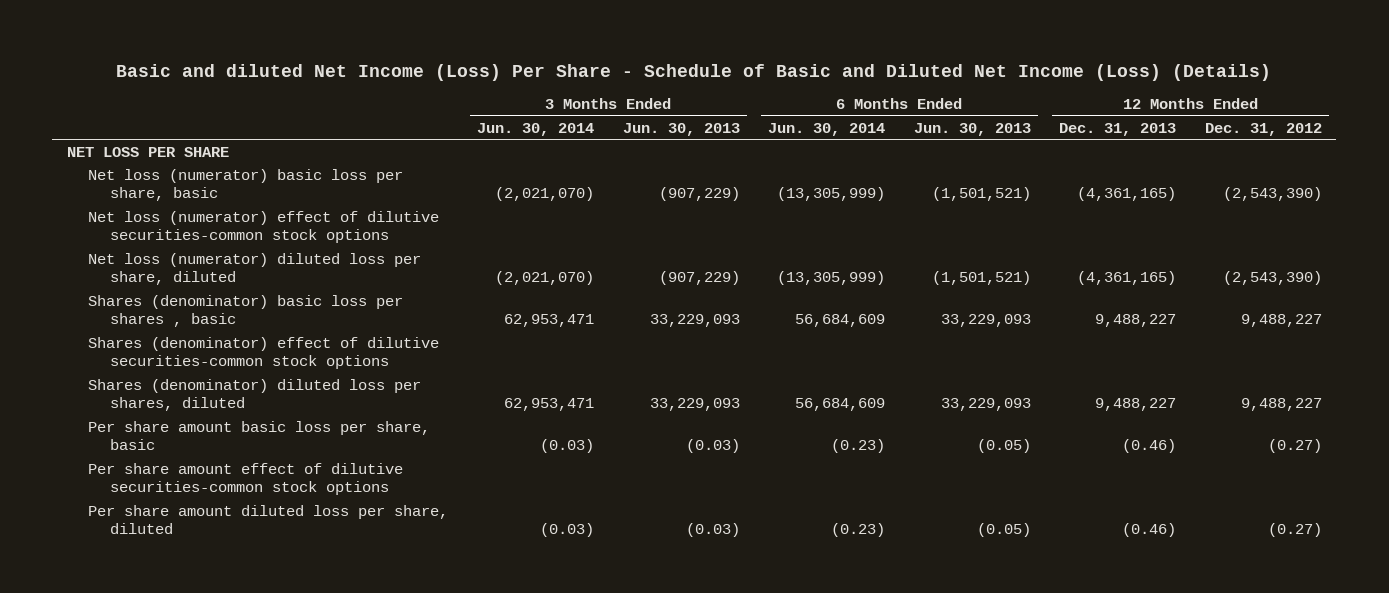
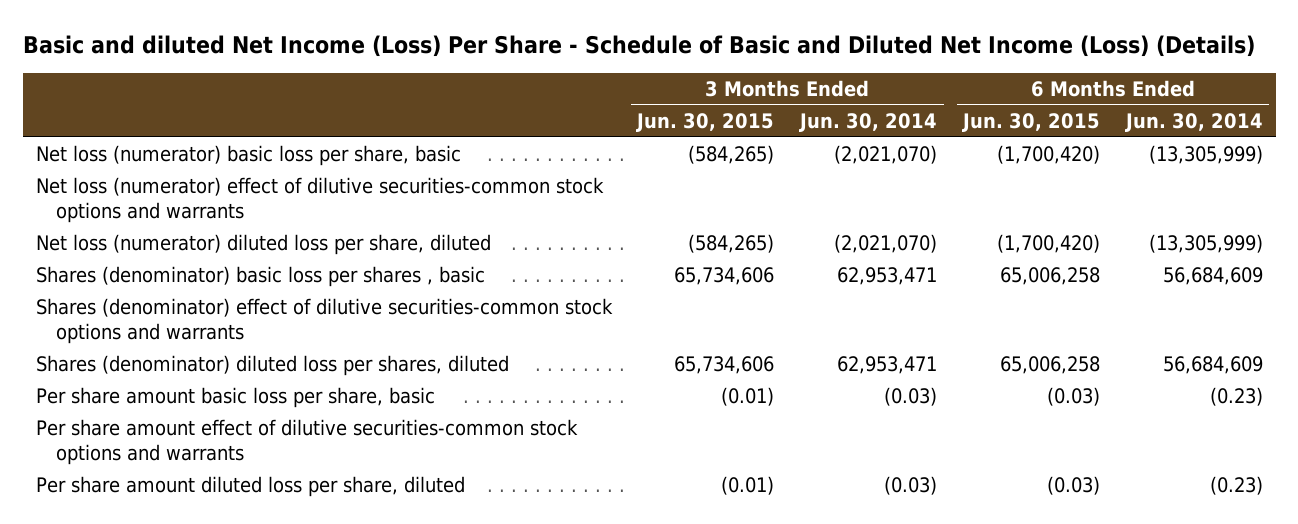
- | 3 Months Ended Jun. 30, 2014 | 3 Months Ended Jun. 30, 2013 | 6 Months Ended Jun. 30, 2014 | 6 Months Ended Jun. 30, 2013 | 12 Months Ended Dec. 31, 2013 | 12 Months Ended Dec. 31, 2012
+ | 3 Months Ended Jun. 30, 2015 | 3 Months Ended Jun. 30, 2014 | 6 Months Ended Jun. 30, 2015 | 6 Months Ended Jun. 30, 2014
- NET LOSS PER SHARE
- Net loss (numerator) effect of dilutive securities-common stock options
+ Net loss (numerator) effect of dilutive securities-common stock options and warrants
- Shares (denominator) effect of dilutive securities-common stock options
+ Shares (denominator) effect of dilutive securities-common stock options and warrants
- Per share amount effect of dilutive securities-common stock options
+ Per share amount effect of dilutive securities-common stock options and warrants

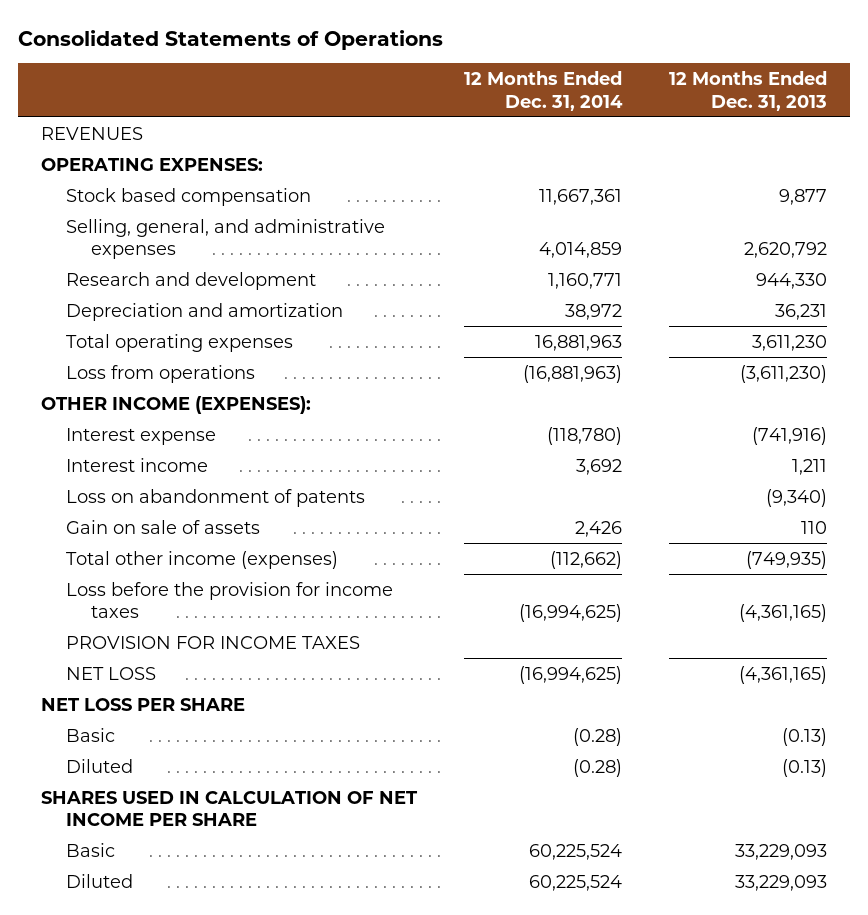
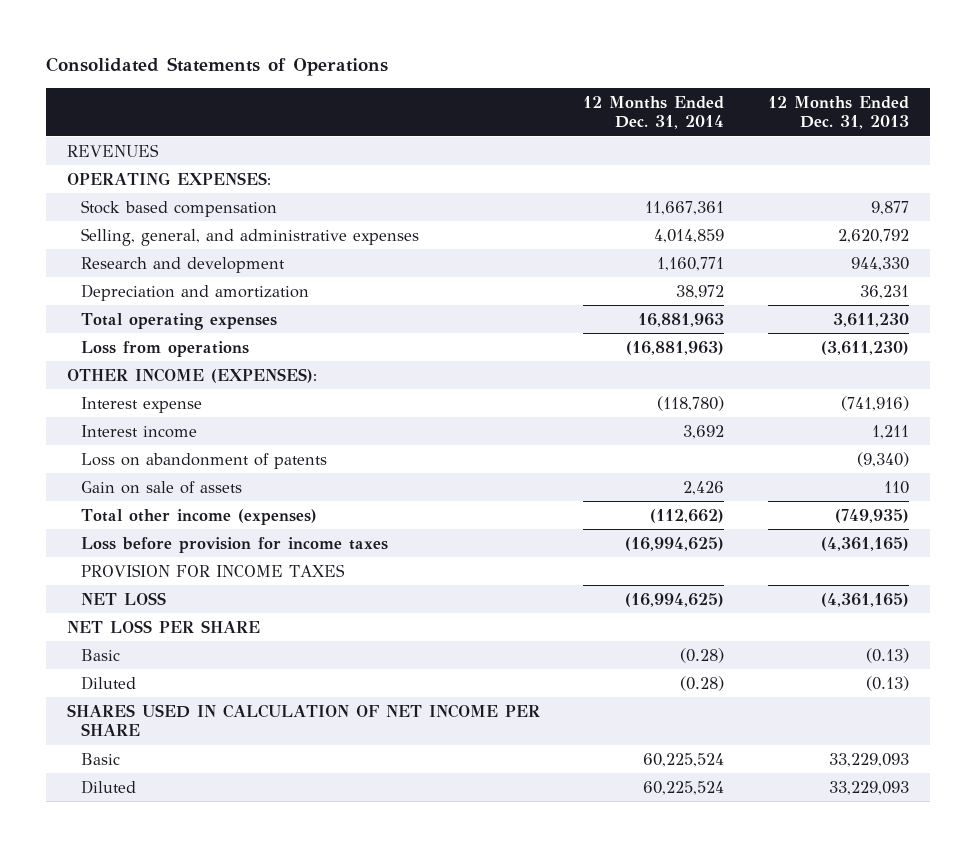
- Loss before the provision for income taxes | (16,994,625) | (4,361,165)
+ Loss before provision for income taxes | (16,994,625) | (4,361,165)

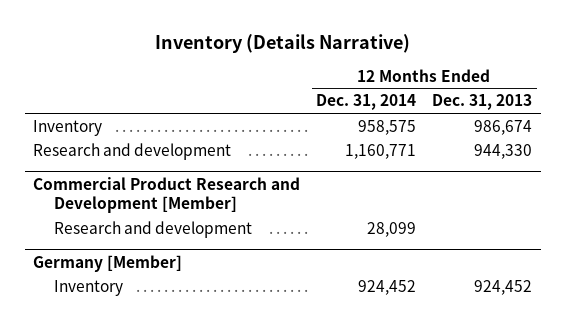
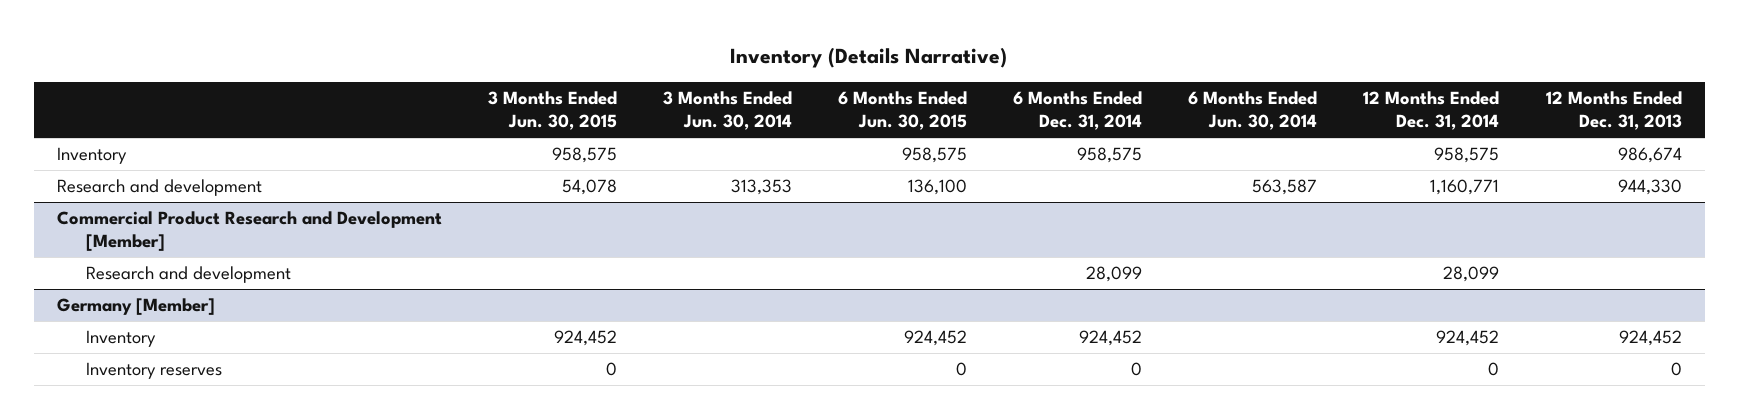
- | 12 Months Ended Dec. 31, 2014 | 12 Months Ended Dec. 31, 2013
+ | 3 Months Ended Jun. 30, 2015 | 3 Months Ended Jun. 30, 2014 | 6 Months Ended Jun. 30, 2015 | 6 Months Ended Dec. 31, 2014 | 6 Months Ended Jun. 30, 2014 | 12 Months Ended Dec. 31, 2014 | 12 Months Ended Dec. 31, 2013
@ Germany [Member]
+ Inventory reserves | 0 | | 0 | 0 | | 0 | 0

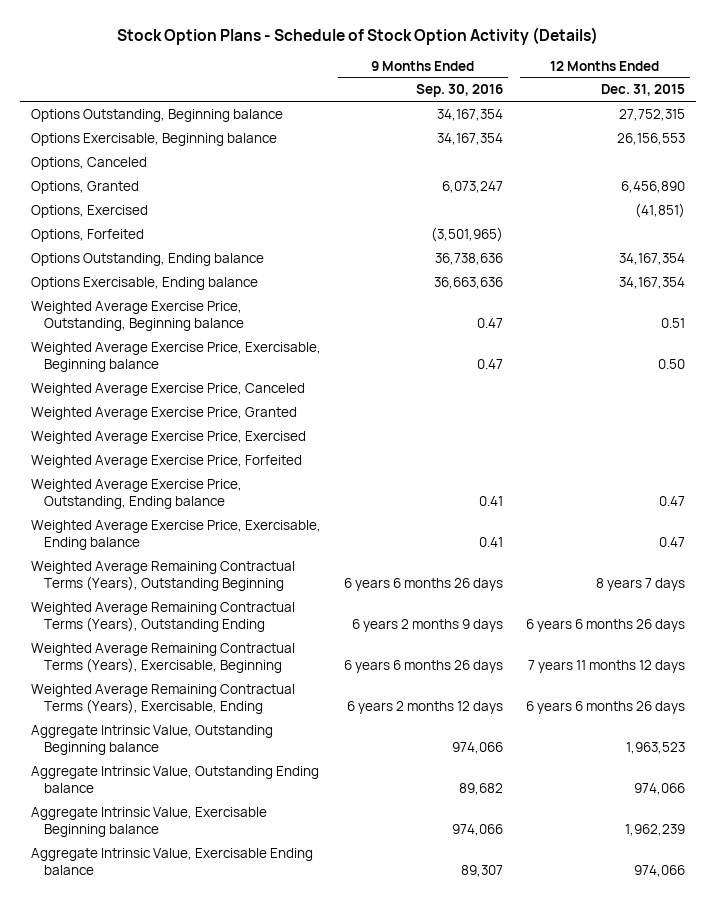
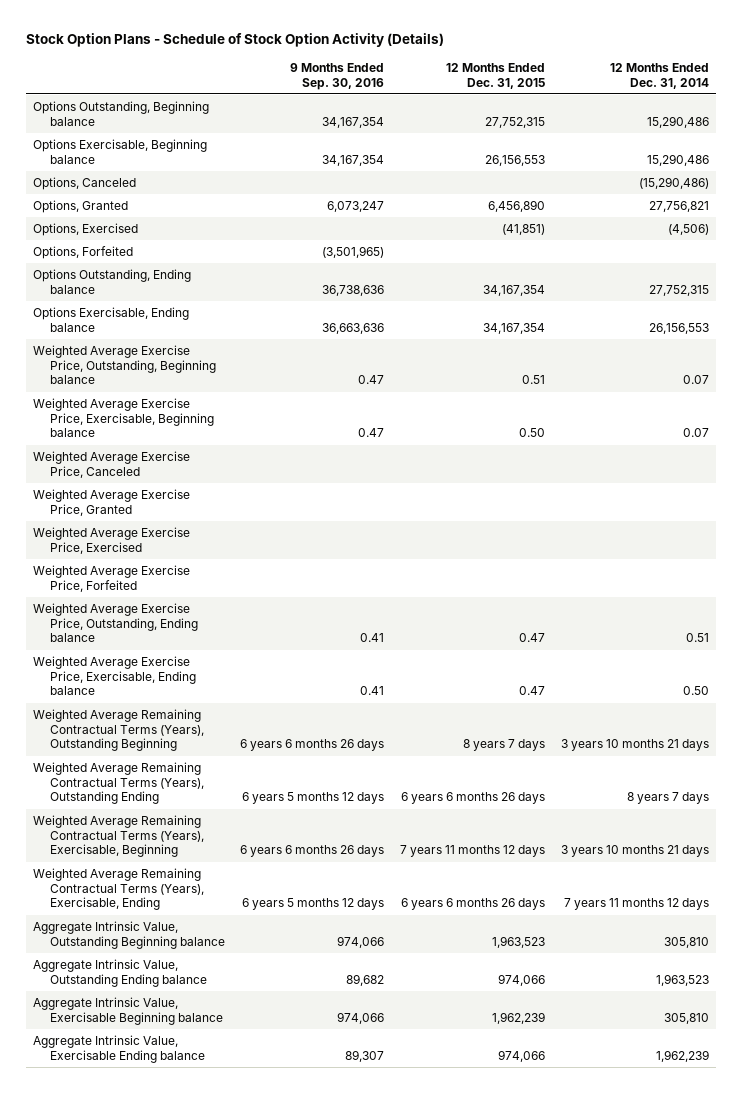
- | 9 Months Ended Sep. 30, 2016 | 12 Months Ended Dec. 31, 2015
+ | 9 Months Ended Sep. 30, 2016 | 12 Months Ended Dec. 31, 2015 | 12 Months Ended Dec. 31, 2014
- Weighted Average Remaining Contractual Terms (Years), Outstanding Ending | 6 years 2 months 9 days | 6 years 6 months 26 days
+ Weighted Average Remaining Contractual Terms (Years), Outstanding Ending | 6 years 5 months 12 days | 6 years 6 months 26 days | 8 years 7 days
- Weighted Average Remaining Contractual Terms (Years), Exercisable, Ending | 6 years 2 months 12 days | 6 years 6 months 26 days
+ Weighted Average Remaining Contractual Terms (Years), Exercisable, Ending | 6 years 5 months 12 days | 6 years 6 months 26 days | 7 years 11 months 12 days

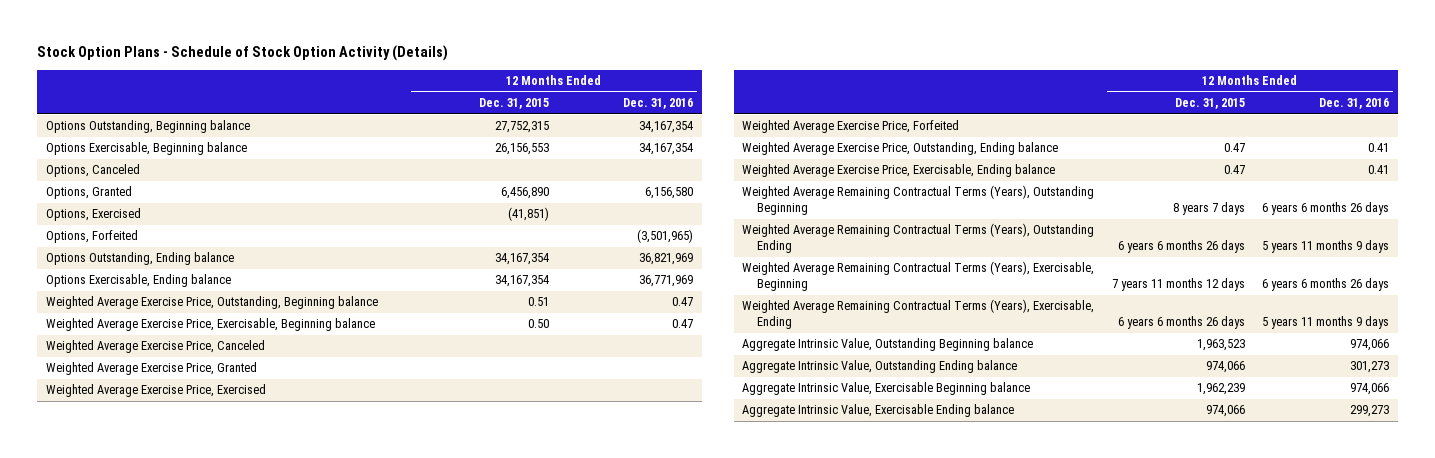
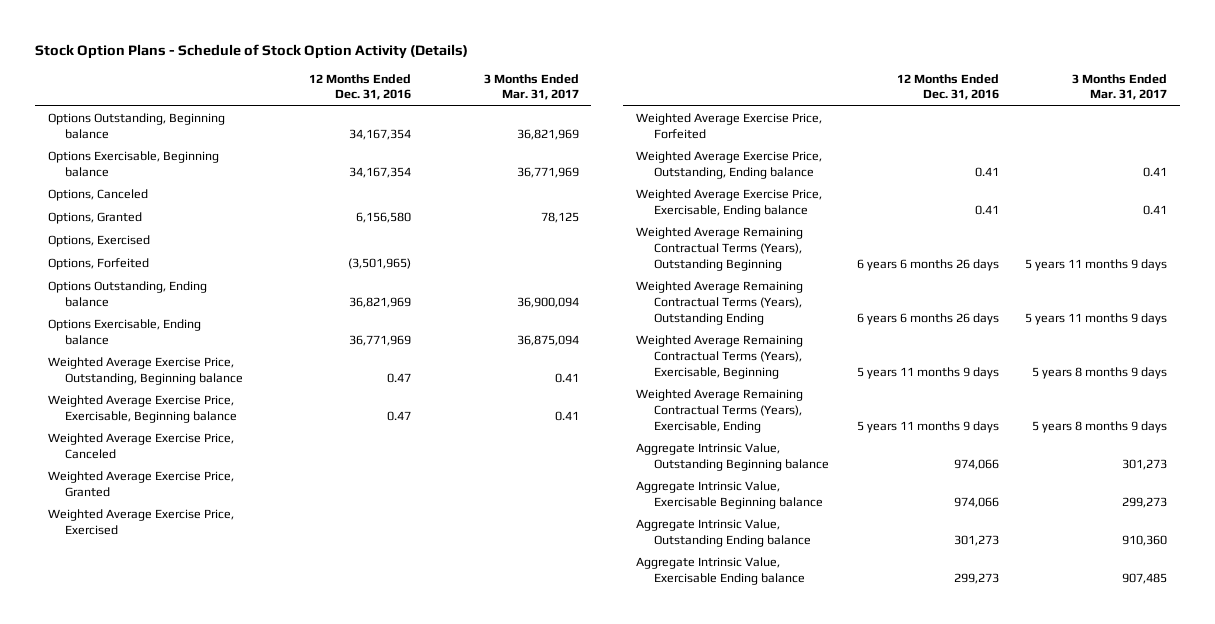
- | 12 Months Ended Dec. 31, 2015 | 12 Months Ended Dec. 31, 2016
+ | 12 Months Ended Dec. 31, 2016 | 3 Months Ended Mar. 31, 2017
- Weighted Average Remaining Contractual Terms (Years), Outstanding Ending | 6 years 6 months 26 days | 5 years 11 months 9 days
- Weighted Average Remaining Contractual Terms (Years), Exercisable, Beginning | 7 years 11 months 12 days | 6 years 6 months 26 days
+ Weighted Average Remaining Contractual Terms (Years), Outstanding Ending | 6 years 6 months 26 days | 5 years 11 months 9 days
+ Weighted Average Remaining Contractual Terms (Years), Exercisable, Beginning | 5 years 11 months 9 days | 5 years 8 months 9 days
moved down: Aggregate Intrinsic Value, Outstanding Ending balance | 301,273 | 910,360

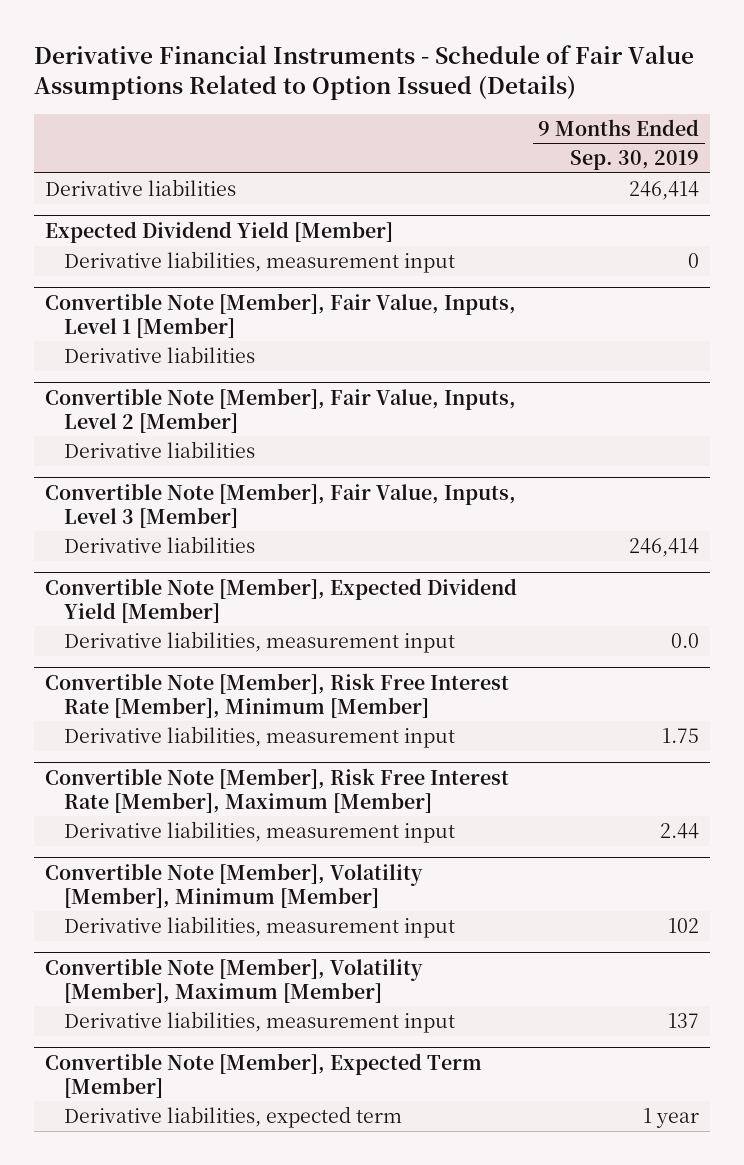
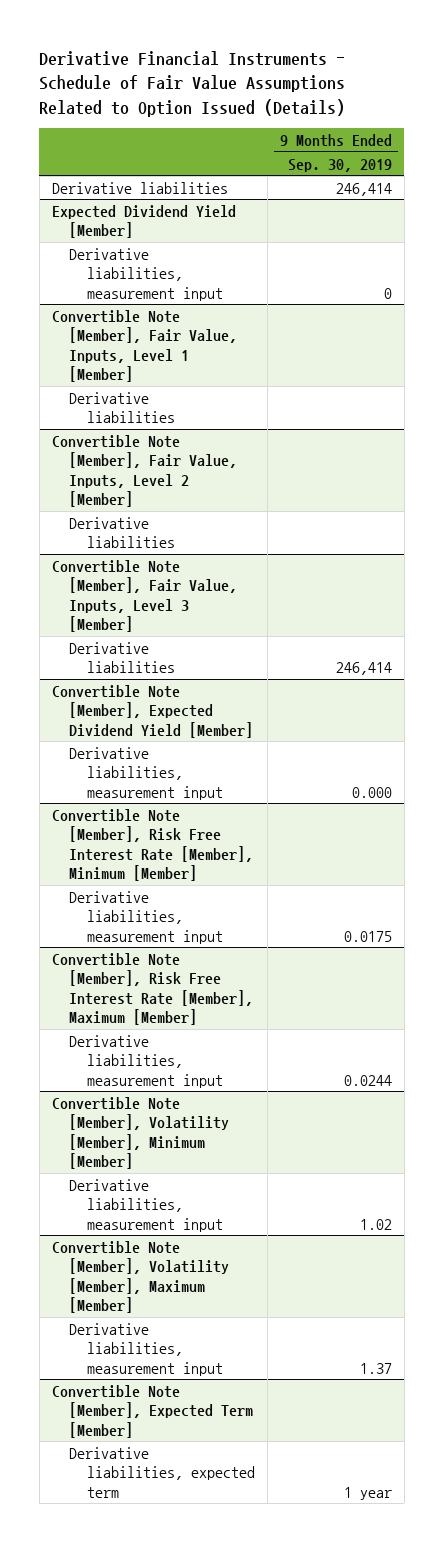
@ Convertible Note [Member], Expected Dividend Yield [Member]
- Derivative liabilities, measurement input | 0.0
+ Derivative liabilities, measurement input | 0.000
@ Convertible Note [Member], Risk Free Interest Rate [Member], Minimum [Member]
- Derivative liabilities, measurement input | 1.75
+ Derivative liabilities, measurement input | 0.0175
@ Convertible Note [Member], Risk Free Interest Rate [Member], Maximum [Member]
- Derivative liabilities, measurement input | 2.44
+ Derivative liabilities, measurement input | 0.0244
@ Convertible Note [Member], Volatility [Member], Minimum [Member]
- Derivative liabilities, measurement input | 102
+ Derivative liabilities, measurement input | 1.02
@ Convertible Note [Member], Volatility [Member], Maximum [Member]
- Derivative liabilities, measurement input | 137
+ Derivative liabilities, measurement input | 1.37

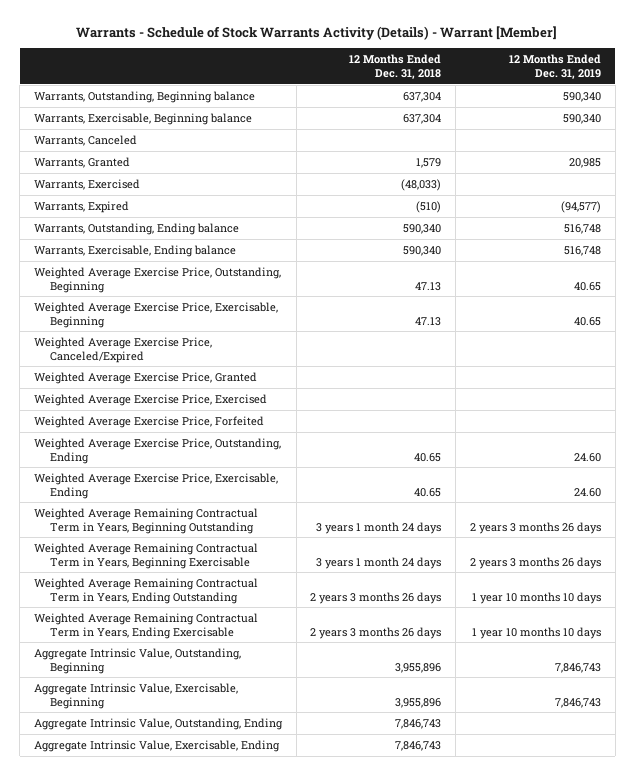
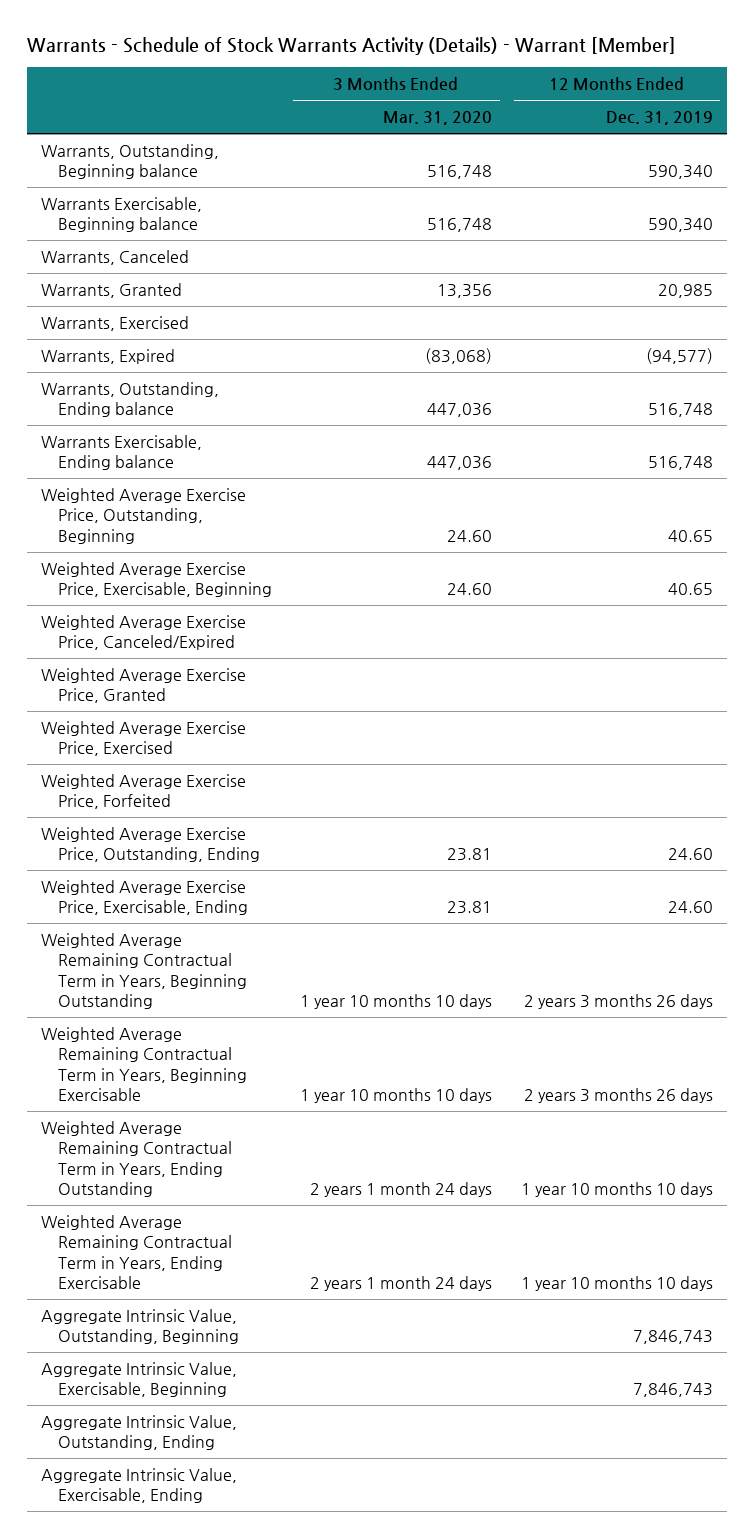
- | 12 Months Ended Dec. 31, 2018 | 12 Months Ended Dec. 31, 2019
+ | 3 Months Ended Mar. 31, 2020 | 12 Months Ended Dec. 31, 2019
- Warrants, Exercisable, Beginning balance | 637,304 | 590,340
+ Warrants Exercisable, Beginning balance | 516,748 | 590,340
- Warrants, Exercisable, Ending balance | 590,340 | 516,748
+ Warrants Exercisable, Ending balance | 447,036 | 516,748

